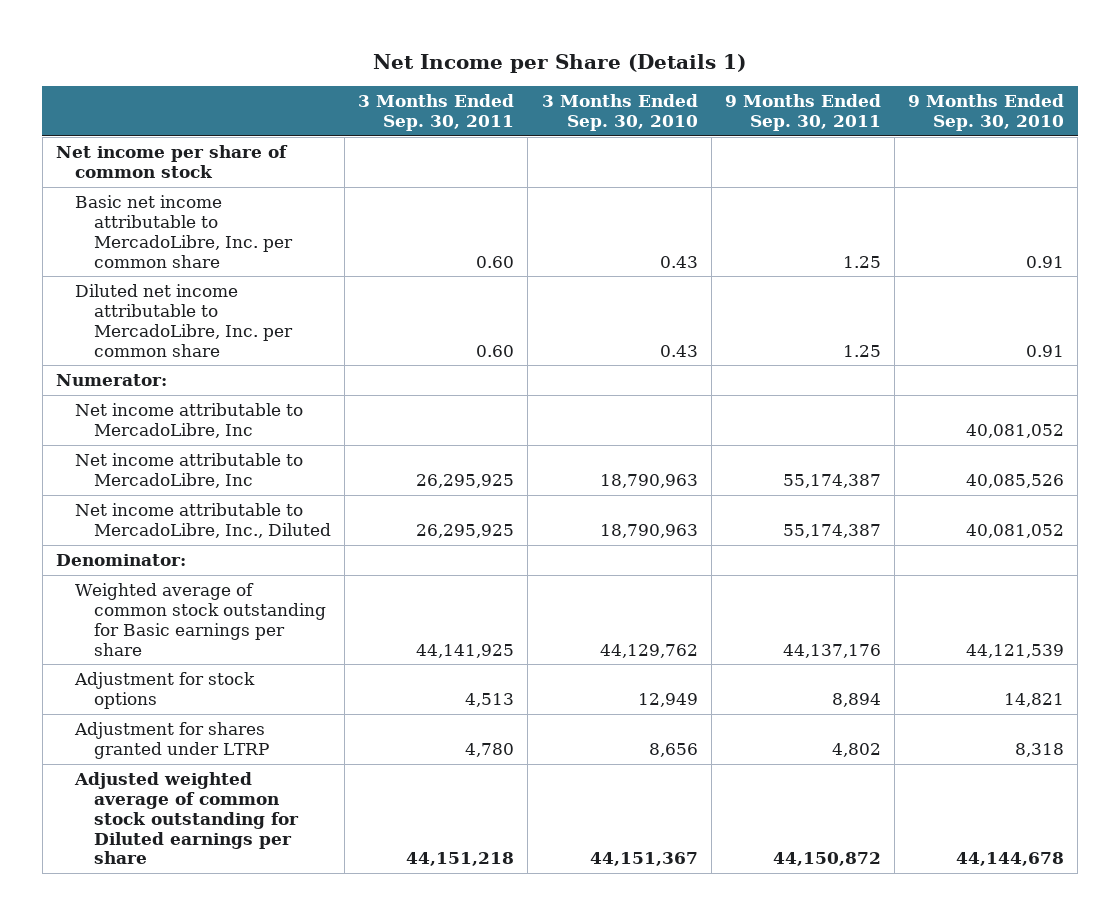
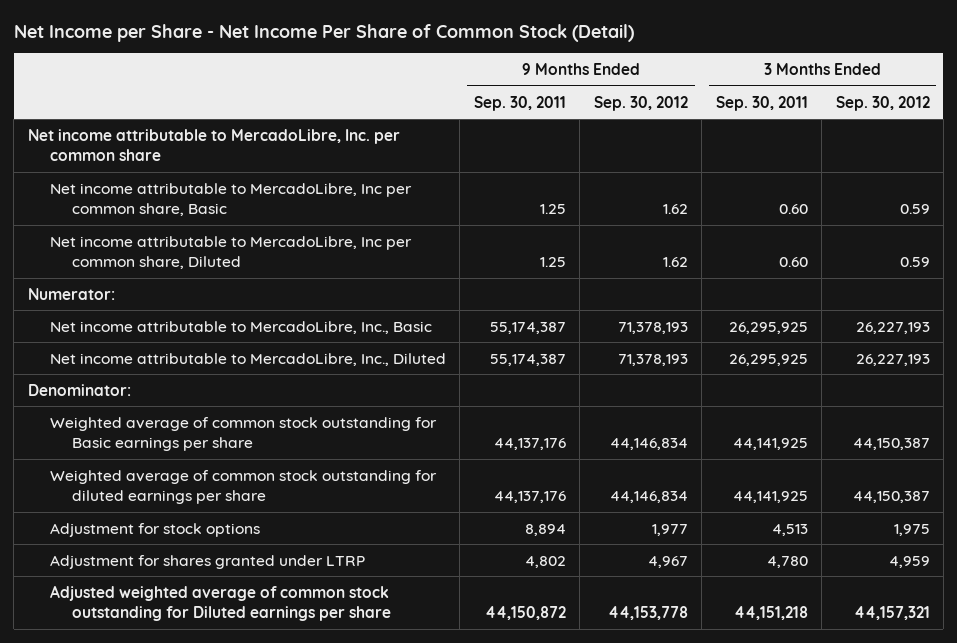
- Net Income per Share (Details 1)
+ Net Income per Share - Net Income Per Share of Common Stock (Detail)
- | 3 Months Ended Sep. 30, 2011 | 3 Months Ended Sep. 30, 2010 | 9 Months Ended Sep. 30, 2011 | 9 Months Ended Sep. 30, 2010
+ | 9 Months Ended Sep. 30, 2011 | 9 Months Ended Sep. 30, 2012 | 3 Months Ended Sep. 30, 2011 | 3 Months Ended Sep. 30, 2012
- Net income per share of common stock
- Basic net income attributable to MercadoLibre, Inc. per common share | 0.60 | 0.43 | 1.25 | 0.91
- Diluted net income attributable to MercadoLibre, Inc. per common share | 0.60 | 0.43 | 1.25 | 0.91
+ Net income attributable to MercadoLibre, Inc. per common share
+ Net income attributable to MercadoLibre, Inc per common share, Basic | 1.25 | 1.62 | 0.60 | 0.59
+ Net income attributable to MercadoLibre, Inc per common share, Diluted | 1.25 | 1.62 | 0.60 | 0.59
- Net income attributable to MercadoLibre, Inc | | | | 40,081,052
- Net income attributable to MercadoLibre, Inc | 26,295,925 | 18,790,963 | 55,174,387 | 40,085,526
+ Net income attributable to MercadoLibre, Inc., Basic | 55,174,387 | 71,378,193 | 26,295,925 | 26,227,193
+ Weighted average of common stock outstanding for diluted earnings per share | 44,137,176 | 44,146,834 | 44,141,925 | 44,150,387

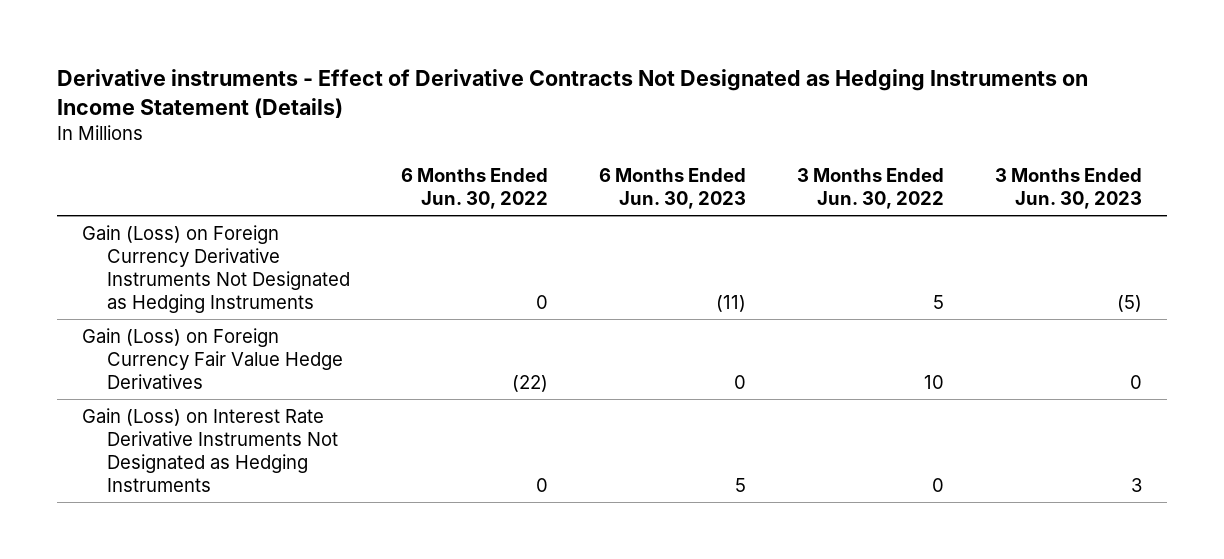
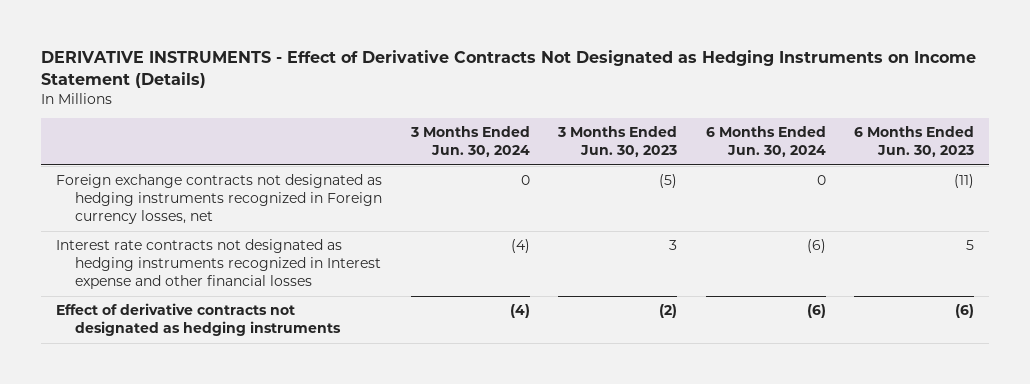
- Derivative instruments - Effect of Derivative Contracts Not Designated as Hedging Instruments on Income Statement (Details)
+ DERIVATIVE INSTRUMENTS - Effect of Derivative Contracts Not Designated as Hedging Instruments on Income Statement (Details)
- | 6 Months Ended Jun. 30, 2022 | 6 Months Ended Jun. 30, 2023 | 3 Months Ended Jun. 30, 2022 | 3 Months Ended Jun. 30, 2023
+ | 3 Months Ended Jun. 30, 2024 | 3 Months Ended Jun. 30, 2023 | 6 Months Ended Jun. 30, 2024 | 6 Months Ended Jun. 30, 2023
- Gain (Loss) on Foreign Currency Derivative Instruments Not Designated as Hedging Instruments | 0 | (11) | 5 | (5)
- Gain (Loss) on Foreign Currency Fair Value Hedge Derivatives | (22) | 0 | 10 | 0
- Gain (Loss) on Interest Rate Derivative Instruments Not Designated as Hedging Instruments | 0 | 5 | 0 | 3
+ Foreign exchange contracts not designated as hedging instruments recognized in Foreign currency losses, net | 0 | (5) | 0 | (11)
+ Interest rate contracts not designated as hedging instruments recognized in Interest expense and other financial losses | (4) | 3 | (6) | 5
+ Effect of derivative contracts not designated as hedging instruments | (4) | (2) | (6) | (6)

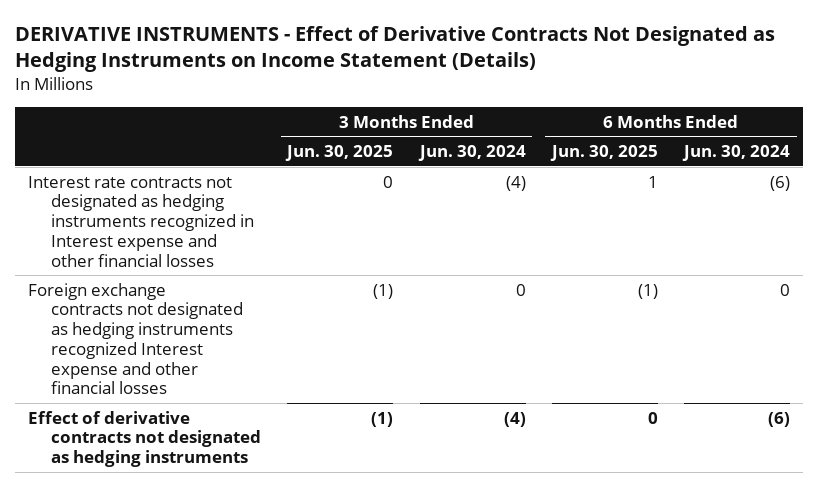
- | 3 Months Ended Jun. 30, 2024 | 3 Months Ended Jun. 30, 2023 | 6 Months Ended Jun. 30, 2024 | 6 Months Ended Jun. 30, 2023
+ | 3 Months Ended Jun. 30, 2025 | 3 Months Ended Jun. 30, 2024 | 6 Months Ended Jun. 30, 2025 | 6 Months Ended Jun. 30, 2024
- Foreign exchange contracts not designated as hedging instruments recognized in Foreign currency losses, net | 0 | (5) | 0 | (11)
+ Foreign exchange contracts not designated as hedging instruments recognized Interest expense and other financial losses | (1) | 0 | (1) | 0

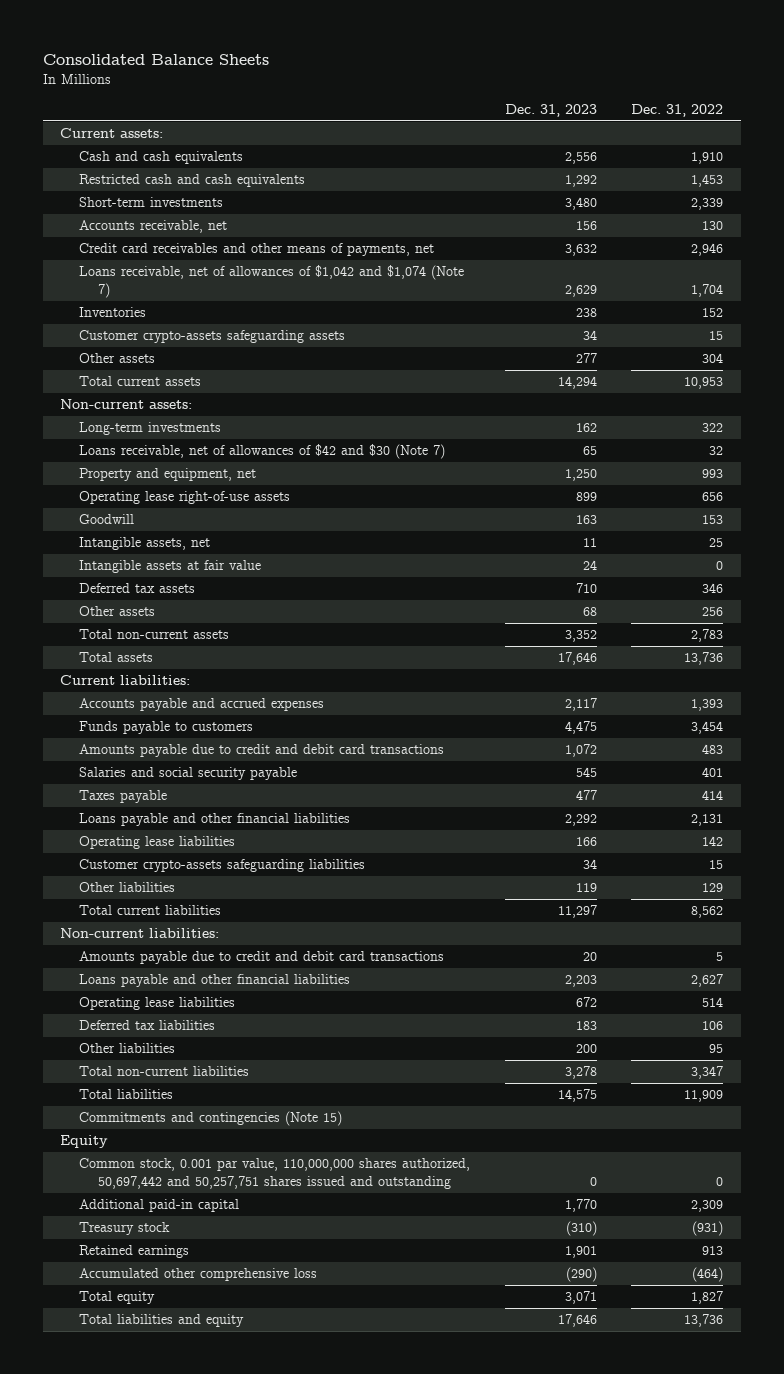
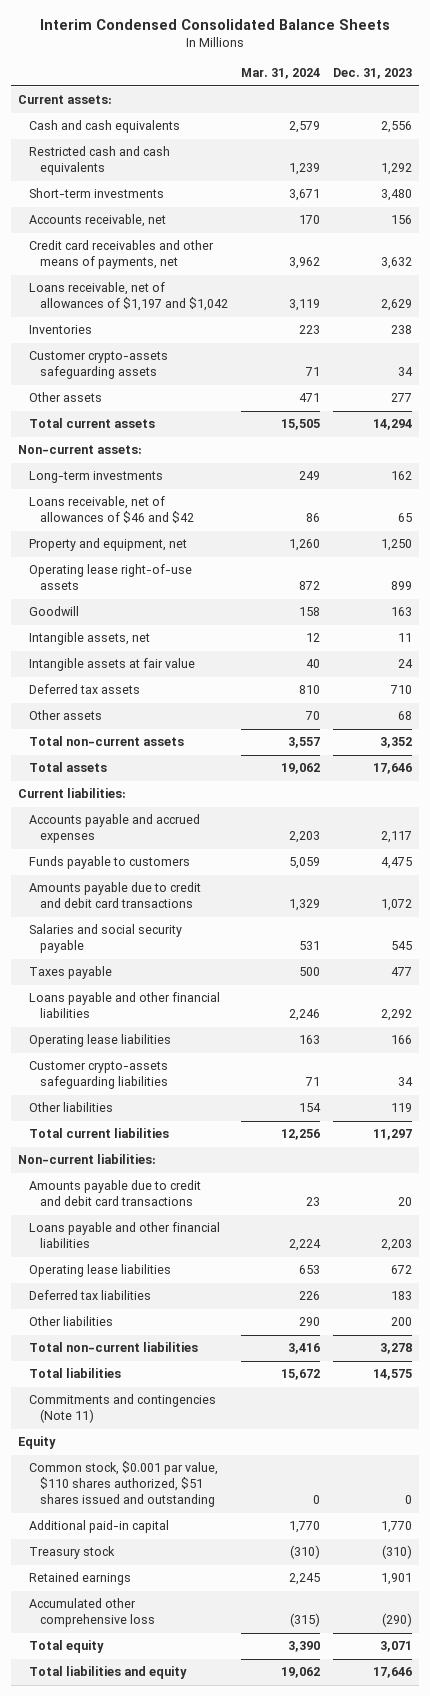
- Consolidated Balance Sheets
+ Interim Condensed Consolidated Balance Sheets
- | Dec. 31, 2023 | Dec. 31, 2022
+ | Mar. 31, 2024 | Dec. 31, 2023
- Loans receivable, net of allowances of $1,042 and $1,074 (Note 7) | 2,629 | 1,704
+ Loans receivable, net of allowances of $1,197 and $1,042 | 3,119 | 2,629
- Loans receivable, net of allowances of $42 and $30 (Note 7) | 65 | 32
+ Loans receivable, net of allowances of $46 and $42 | 86 | 65
- Commitments and contingencies (Note 15)
+ Commitments and contingencies (Note 11)
- Common stock, 0.001 par value, 110,000,000 shares authorized, 50,697,442 and 50,257,751 shares issued and outstanding | 0 | 0
+ Common stock, $0.001 par value, $110 shares authorized, $51 shares issued and outstanding | 0 | 0

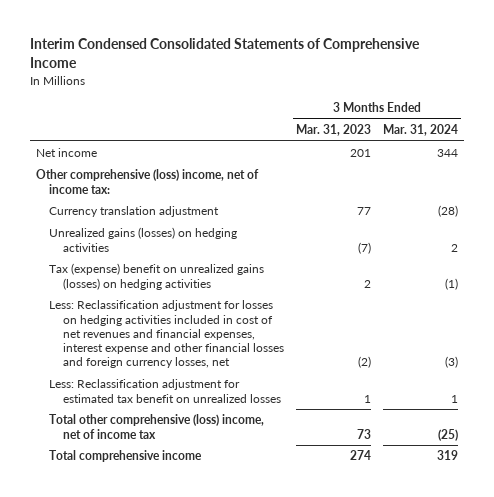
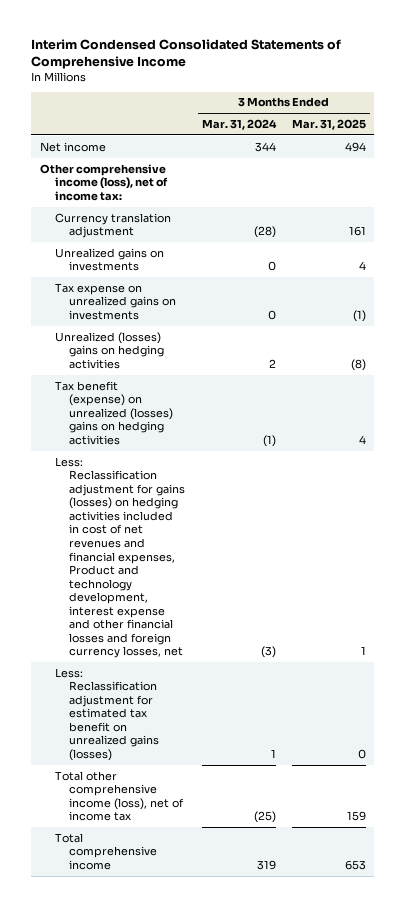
- | 3 Months Ended Mar. 31, 2023 | 3 Months Ended Mar. 31, 2024
+ | 3 Months Ended Mar. 31, 2024 | 3 Months Ended Mar. 31, 2025
- Other comprehensive (loss) income, net of income tax:
+ Other comprehensive income (loss), net of income tax:
- Unrealized gains (losses) on hedging activities | (7) | 2
- Tax (expense) benefit on unrealized gains (losses) on hedging activities | 2 | (1)
- Less: Reclassification adjustment for losses on hedging activities included in cost of net revenues and financial expenses, interest expense and other financial losses and foreign currency losses, net | (2) | (3)
- Less: Reclassification adjustment for estimated tax benefit on unrealized losses | 1 | 1
- Total other comprehensive (loss) income, net of income tax | 73 | (25)
+ Unrealized gains on investments | 0 | 4
+ Tax expense on unrealized gains on investments | 0 | (1)
+ Unrealized (losses) gains on hedging activities | 2 | (8)
+ Tax benefit (expense) on unrealized (losses) gains on hedging activities | (1) | 4
+ Less: Reclassification adjustment for gains (losses) on hedging activities included in cost of net revenues and financial expenses, Product and technology development, interest expense and other financial losses and foreign currency losses, net | (3) | 1
+ Less: Reclassification adjustment for estimated tax benefit on unrealized gains (losses) | 1 | 0
+ Total other comprehensive income (loss), net of income tax | (25) | 159

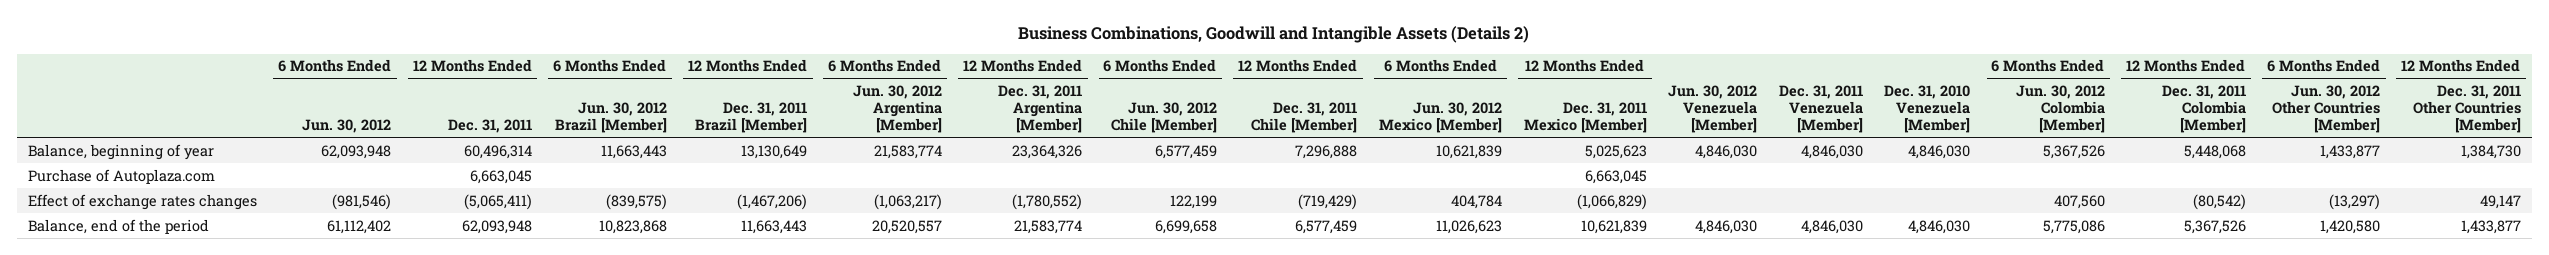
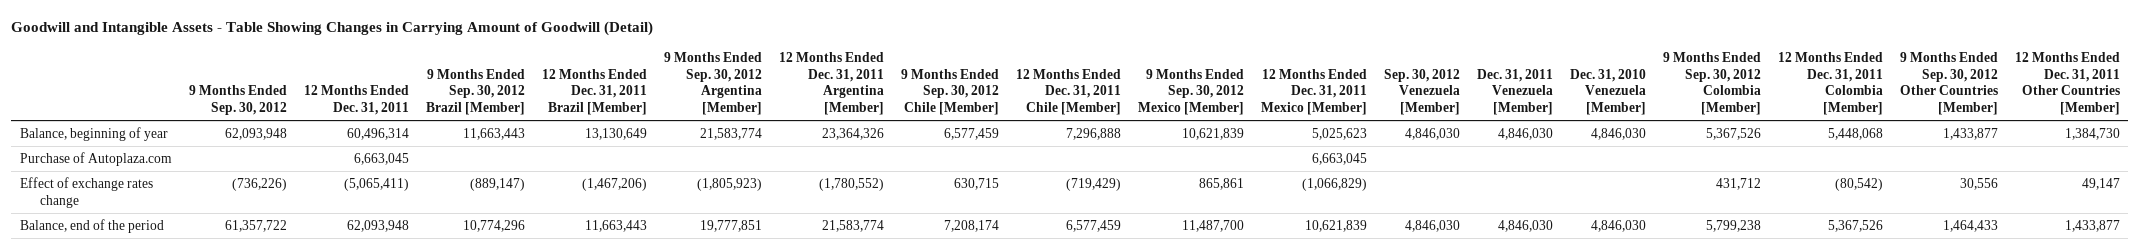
- Business Combinations, Goodwill and Intangible Assets (Details 2)
+ Goodwill and Intangible Assets - Table Showing Changes in Carrying Amount of Goodwill (Detail)
- | 6 Months Ended Jun. 30, 2012 | 12 Months Ended Dec. 31, 2011 | 6 Months Ended Jun. 30, 2012 Brazil [Member] | 12 Months Ended Dec. 31, 2011 Brazil [Member] | 6 Months Ended Jun. 30, 2012 Argentina [Member] | 12 Months Ended Dec. 31, 2011 Argentina [Member] | 6 Months Ended Jun. 30, 2012 Chile [Member] | 12 Months Ended Dec. 31, 2011 Chile [Member] | 6 Months Ended Jun. 30, 2012 Mexico [Member] | 12 Months Ended Dec. 31, 2011 Mexico [Member] | Jun. 30, 2012 Venezuela [Member] | Dec. 31, 2011 Venezuela [Member] | Dec. 31, 2010 Venezuela [Member] | 6 Months Ended Jun. 30, 2012 Colombia [Member] | 12 Months Ended Dec. 31, 2011 Colombia [Member] | 6 Months Ended Jun. 30, 2012 Other Countries [Member] | 12 Months Ended Dec. 31, 2011 Other Countries [Member]
+ | 9 Months Ended Sep. 30, 2012 | 12 Months Ended Dec. 31, 2011 | 9 Months Ended Sep. 30, 2012 Brazil [Member] | 12 Months Ended Dec. 31, 2011 Brazil [Member] | 9 Months Ended Sep. 30, 2012 Argentina [Member] | 12 Months Ended Dec. 31, 2011 Argentina [Member] | 9 Months Ended Sep. 30, 2012 Chile [Member] | 12 Months Ended Dec. 31, 2011 Chile [Member] | 9 Months Ended Sep. 30, 2012 Mexico [Member] | 12 Months Ended Dec. 31, 2011 Mexico [Member] | Sep. 30, 2012 Venezuela [Member] | Dec. 31, 2011 Venezuela [Member] | Dec. 31, 2010 Venezuela [Member] | 9 Months Ended Sep. 30, 2012 Colombia [Member] | 12 Months Ended Dec. 31, 2011 Colombia [Member] | 9 Months Ended Sep. 30, 2012 Other Countries [Member] | 12 Months Ended Dec. 31, 2011 Other Countries [Member]
- Effect of exchange rates changes | (981,546) | (5,065,411) | (839,575) | (1,467,206) | (1,063,217) | (1,780,552) | 122,199 | (719,429) | 404,784 | (1,066,829) | | | | 407,560 | (80,542) | (13,297) | 49,147
+ Effect of exchange rates change | (736,226) | (5,065,411) | (889,147) | (1,467,206) | (1,805,923) | (1,780,552) | 630,715 | (719,429) | 865,861 | (1,066,829) | | | | 431,712 | (80,542) | 30,556 | 49,147

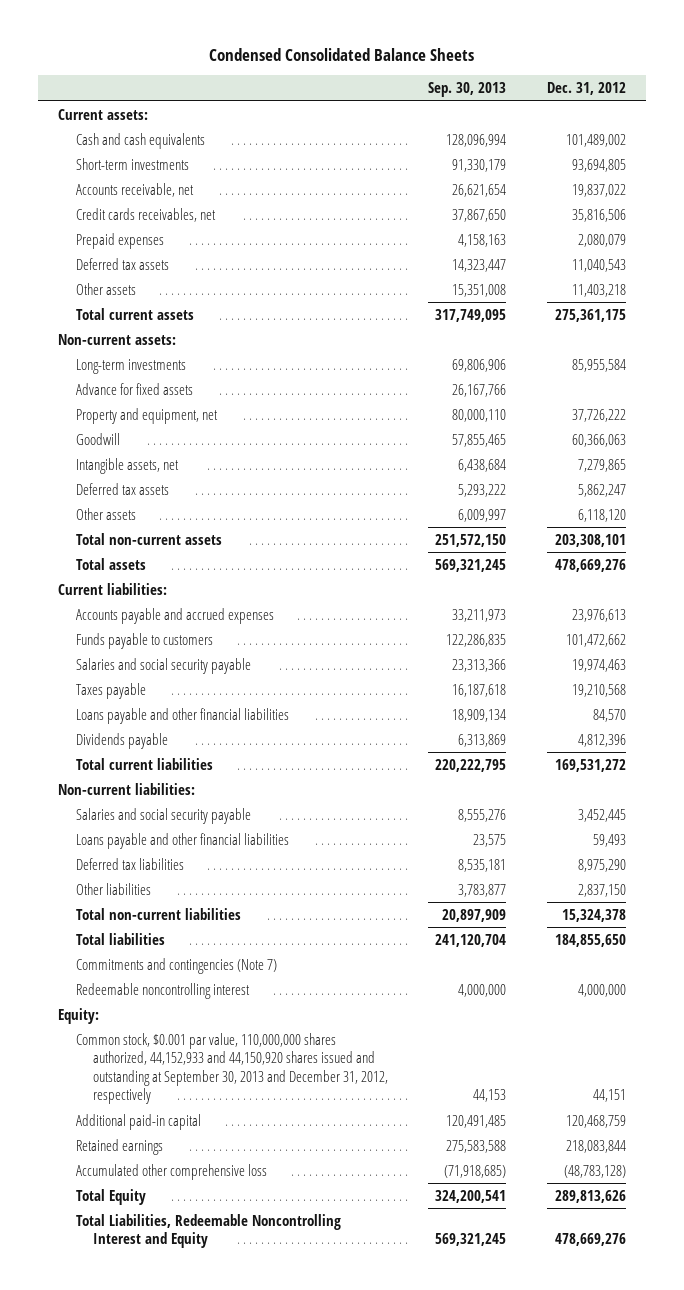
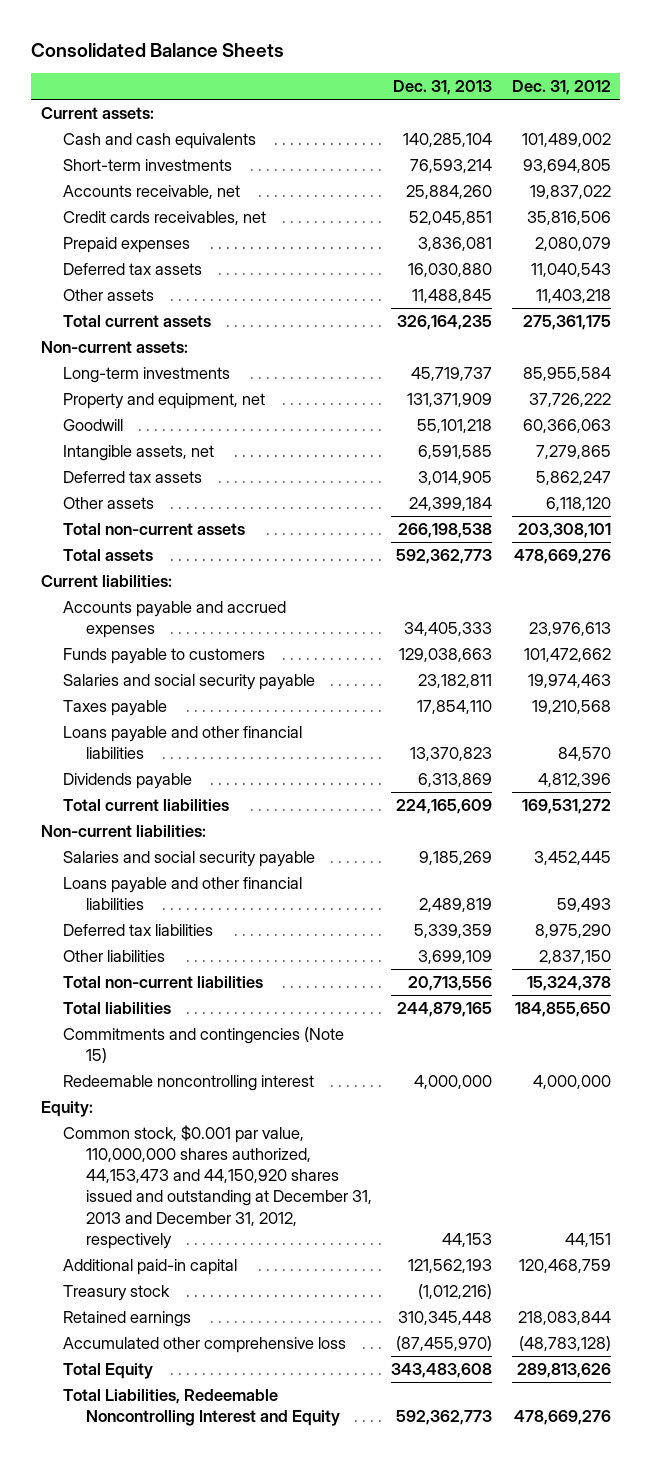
- Condensed Consolidated Balance Sheets
+ Consolidated Balance Sheets
- | Sep. 30, 2013 | Dec. 31, 2012
+ | Dec. 31, 2013 | Dec. 31, 2012
- Advance for fixed assets | 26,167,766 |
- Commitments and contingencies (Note 7)
+ Commitments and contingencies (Note 15)
- Common stock, $0.001 par value, 110,000,000 shares authorized, 44,152,933 and 44,150,920 shares issued and outstanding at September 30, 2013 and December 31, 2012, respectively | 44,153 | 44,151
+ Common stock, $0.001 par value, 110,000,000 shares authorized, 44,153,473 and 44,150,920 shares issued and outstanding at December 31, 2013 and December 31, 2012, respectively | 44,153 | 44,151
+ Treasury stock | (1,012,216) |

